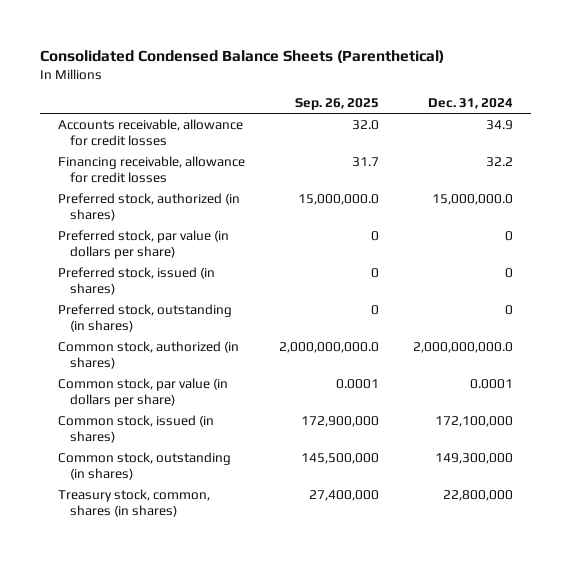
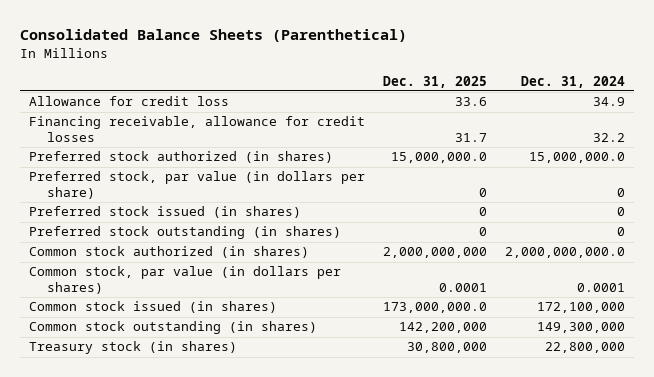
- Consolidated Condensed Balance Sheets (Parenthetical)
+ Consolidated Balance Sheets (Parenthetical)
- | Sep. 26, 2025 | Dec. 31, 2024
+ | Dec. 31, 2025 | Dec. 31, 2024
- Accounts receivable, allowance for credit losses | 32.0 | 34.9
+ Allowance for credit loss | 33.6 | 34.9
- Preferred stock, authorized (in shares) | 15,000,000.0 | 15,000,000.0
+ Preferred stock authorized (in shares) | 15,000,000.0 | 15,000,000.0
- Preferred stock, issued (in shares) | 0 | 0
- Preferred stock, outstanding (in shares) | 0 | 0
- Common stock, authorized (in shares) | 2,000,000,000.0 | 2,000,000,000.0
- Common stock, par value (in dollars per share) | 0.0001 | 0.0001
- Common stock, issued (in shares) | 172,900,000 | 172,100,000
- Common stock, outstanding (in shares) | 145,500,000 | 149,300,000
- Treasury stock, common, shares (in shares) | 27,400,000 | 22,800,000
+ Preferred stock issued (in shares) | 0 | 0
+ Preferred stock outstanding (in shares) | 0 | 0
+ Common stock authorized (in shares) | 2,000,000,000 | 2,000,000,000.0
+ Common stock, par value (in dollars per shares) | 0.0001 | 0.0001
+ Common stock issued (in shares) | 173,000,000.0 | 172,100,000
+ Common stock outstanding (in shares) | 142,200,000 | 149,300,000
+ Treasury stock (in shares) | 30,800,000 | 22,800,000

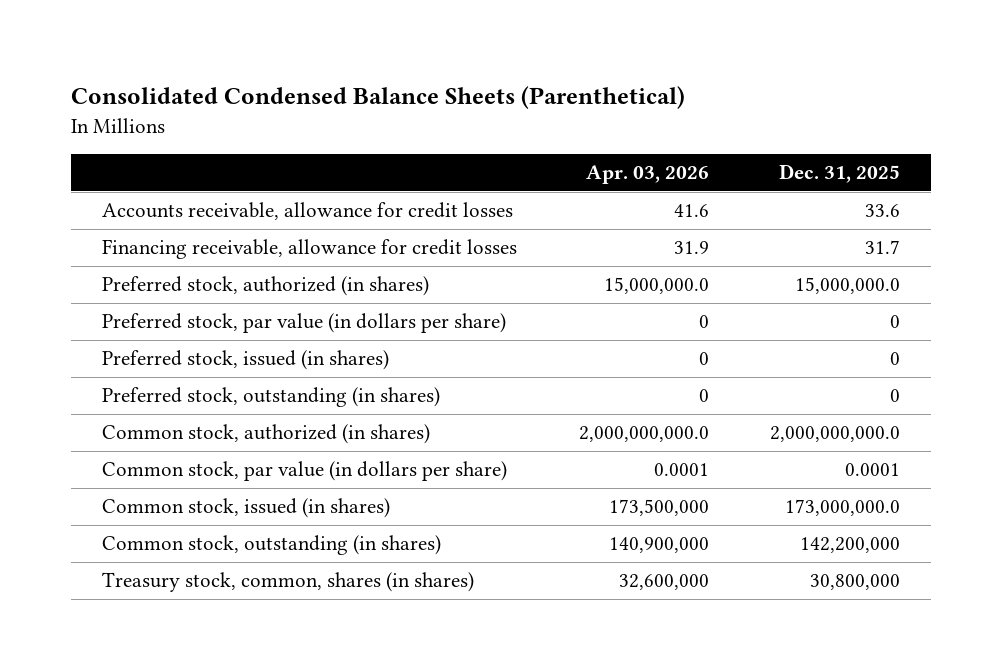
- Consolidated Balance Sheets (Parenthetical)
+ Consolidated Condensed Balance Sheets (Parenthetical)
- | Dec. 31, 2025 | Dec. 31, 2024
+ | Apr. 03, 2026 | Dec. 31, 2025
- Allowance for credit loss | 33.6 | 34.9
+ Accounts receivable, allowance for credit losses | 41.6 | 33.6
- Preferred stock authorized (in shares) | 15,000,000.0 | 15,000,000.0
+ Preferred stock, authorized (in shares) | 15,000,000.0 | 15,000,000.0
- Preferred stock issued (in shares) | 0 | 0
- Preferred stock outstanding (in shares) | 0 | 0
- Common stock authorized (in shares) | 2,000,000,000 | 2,000,000,000.0
- Common stock, par value (in dollars per shares) | 0.0001 | 0.0001
- Common stock issued (in shares) | 173,000,000.0 | 172,100,000
- Common stock outstanding (in shares) | 142,200,000 | 149,300,000
- Treasury stock (in shares) | 30,800,000 | 22,800,000
+ Preferred stock, issued (in shares) | 0 | 0
+ Preferred stock, outstanding (in shares) | 0 | 0
+ Common stock, authorized (in shares) | 2,000,000,000.0 | 2,000,000,000.0
+ Common stock, par value (in dollars per share) | 0.0001 | 0.0001
+ Common stock, issued (in shares) | 173,500,000 | 173,000,000.0
+ Common stock, outstanding (in shares) | 140,900,000 | 142,200,000
+ Treasury stock, common, shares (in shares) | 32,600,000 | 30,800,000

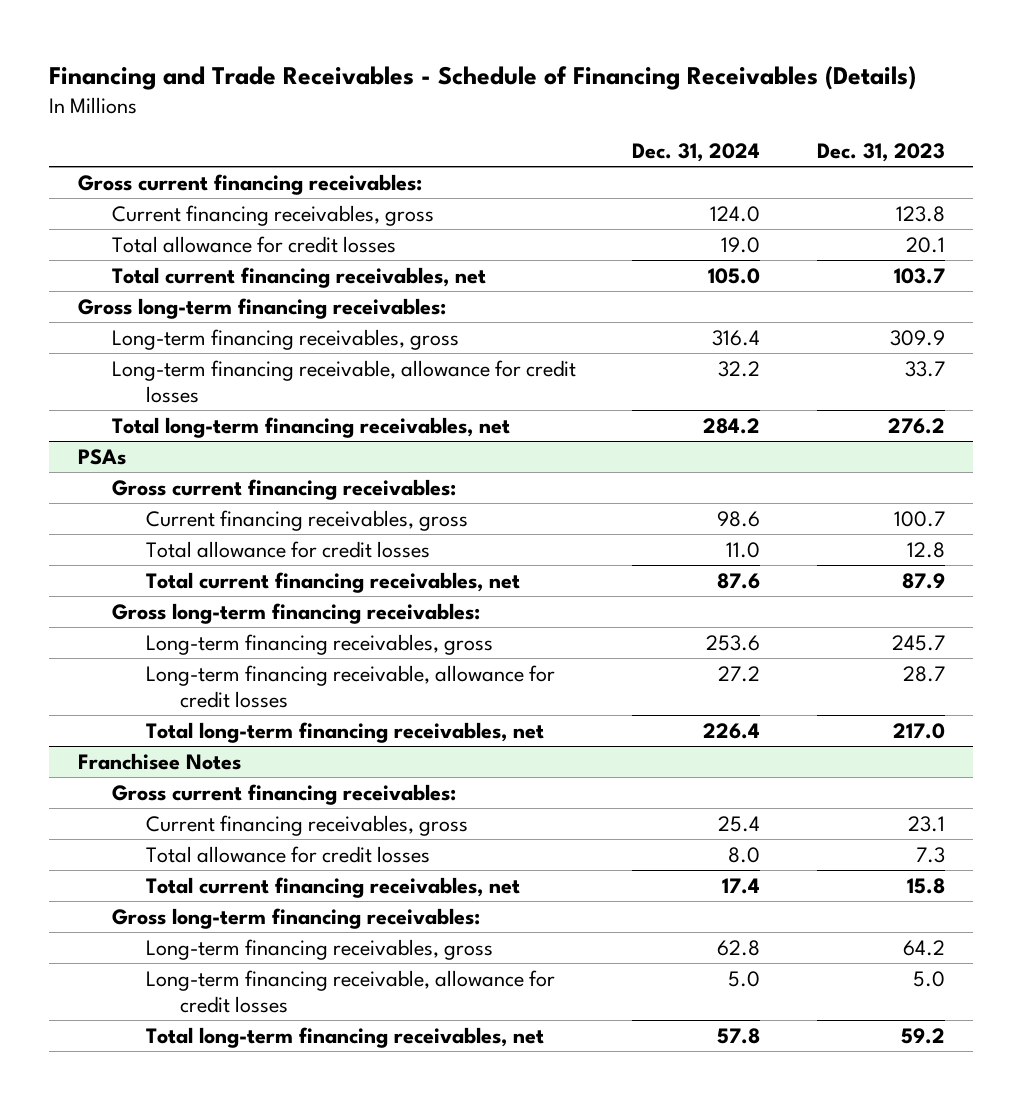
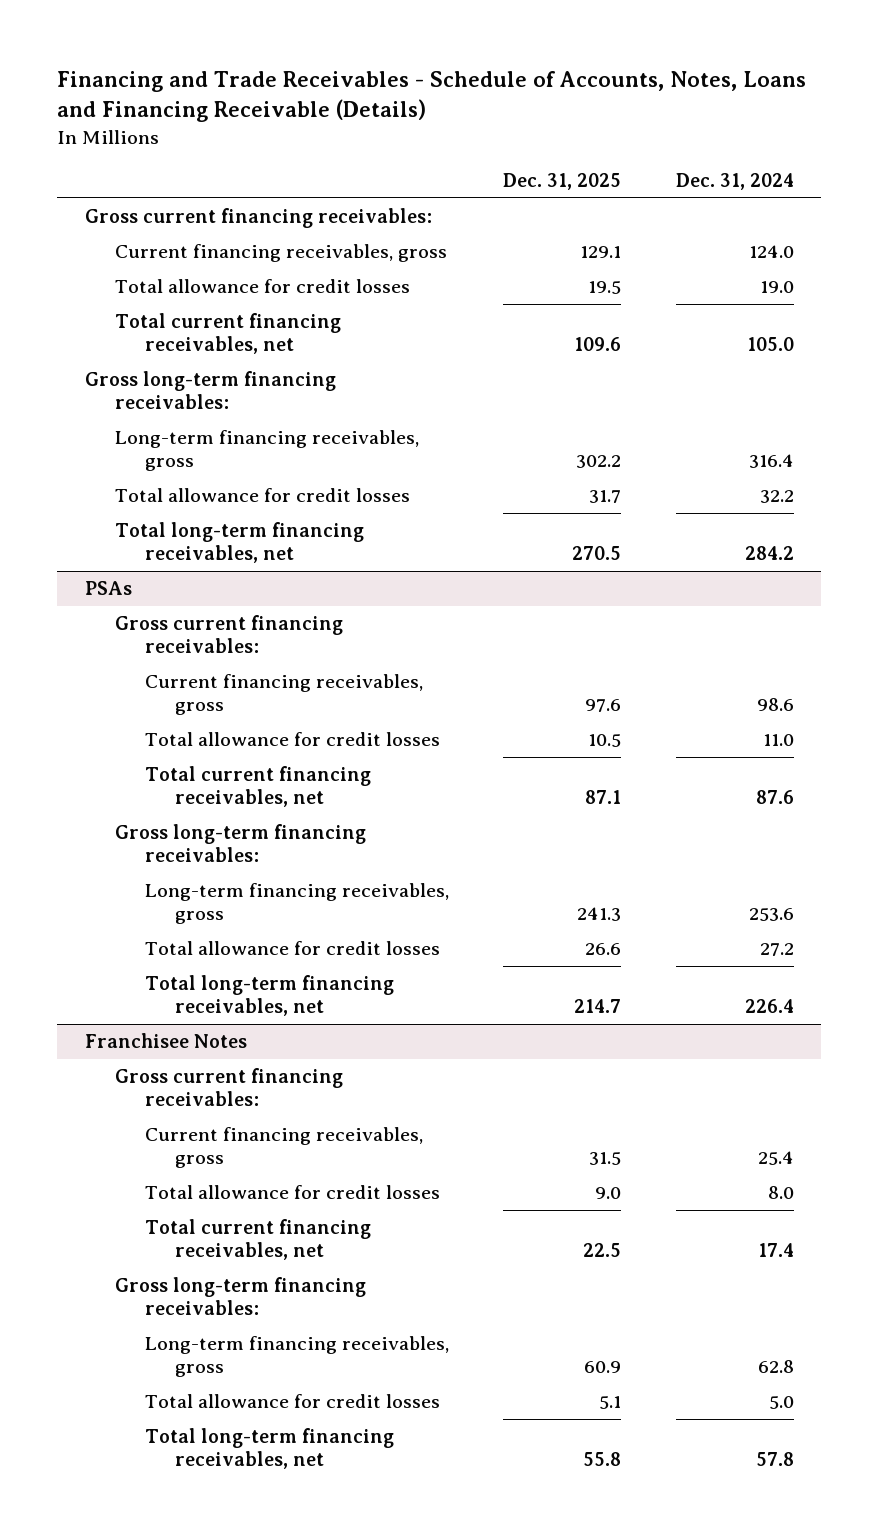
- Financing and Trade Receivables - Schedule of Financing Receivables (Details)
+ Financing and Trade Receivables - Schedule of Accounts, Notes, Loans and Financing Receivable (Details)
- | Dec. 31, 2024 | Dec. 31, 2023
+ | Dec. 31, 2025 | Dec. 31, 2024
- Long-term financing receivable, allowance for credit losses | 32.2 | 33.7
+ Total allowance for credit losses | 31.7 | 32.2
@ PSAs
- Long-term financing receivable, allowance for credit losses | 27.2 | 28.7
+ Total allowance for credit losses | 26.6 | 27.2
@ Franchisee Notes
- Long-term financing receivable, allowance for credit losses | 5.0 | 5.0
+ Total allowance for credit losses | 5.1 | 5.0

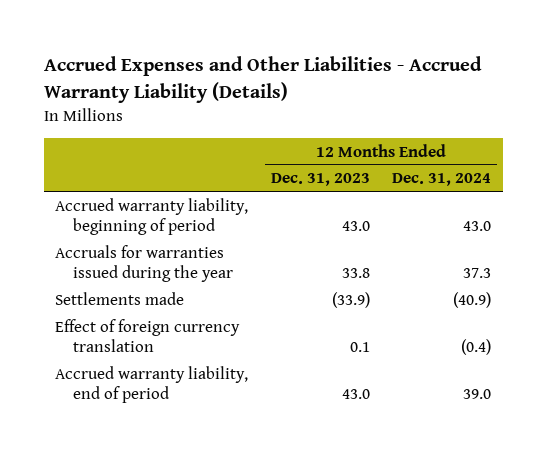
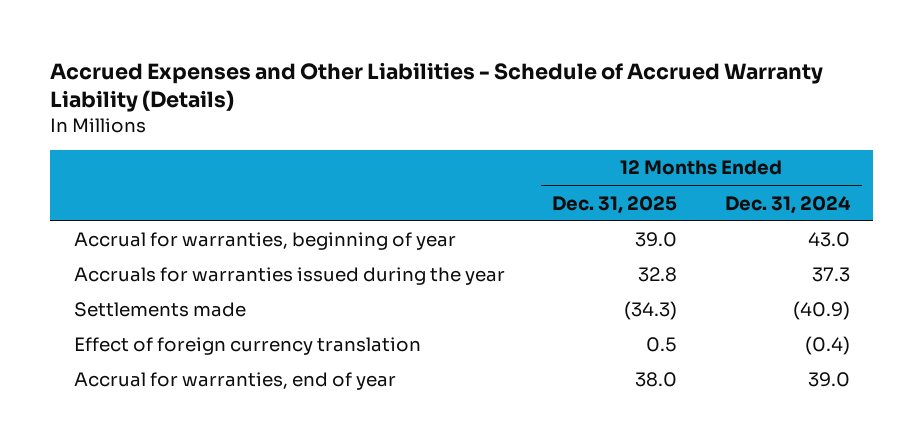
- Accrued Expenses and Other Liabilities - Accrued Warranty Liability (Details)
+ Accrued Expenses and Other Liabilities - Schedule of Accrued Warranty Liability (Details)
- | 12 Months Ended Dec. 31, 2023 | 12 Months Ended Dec. 31, 2024
+ | 12 Months Ended Dec. 31, 2025 | 12 Months Ended Dec. 31, 2024
- Accrued warranty liability, beginning of period | 43.0 | 43.0
+ Accrual for warranties, beginning of year | 39.0 | 43.0
- Accrued warranty liability, end of period | 43.0 | 39.0
+ Accrual for warranties, end of year | 38.0 | 39.0

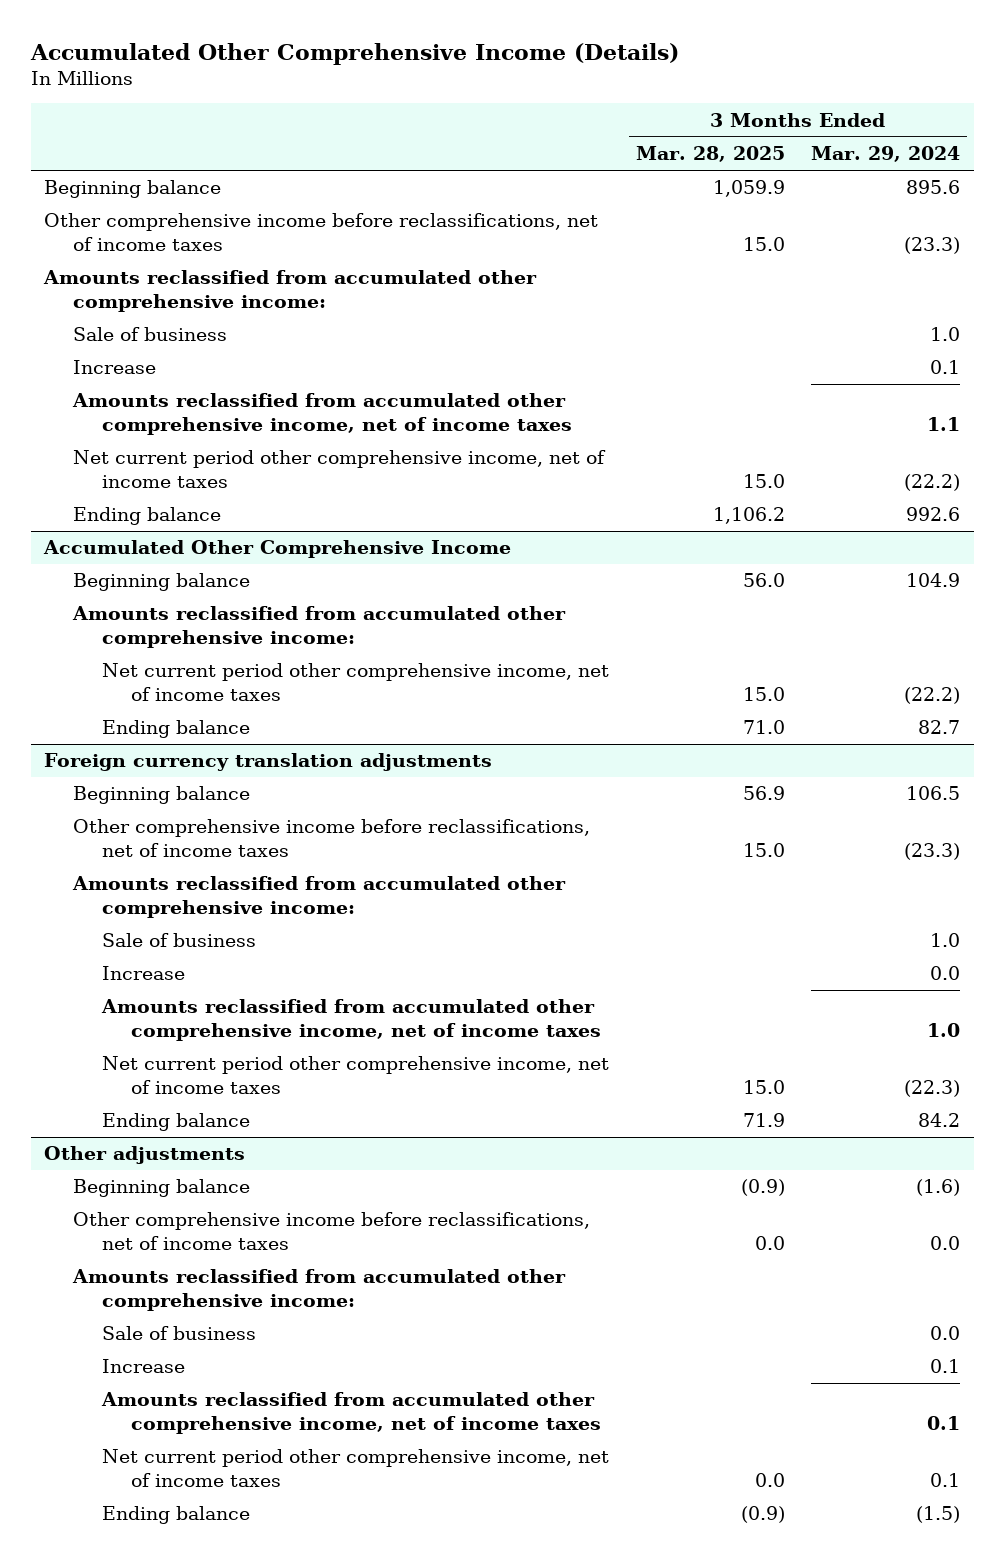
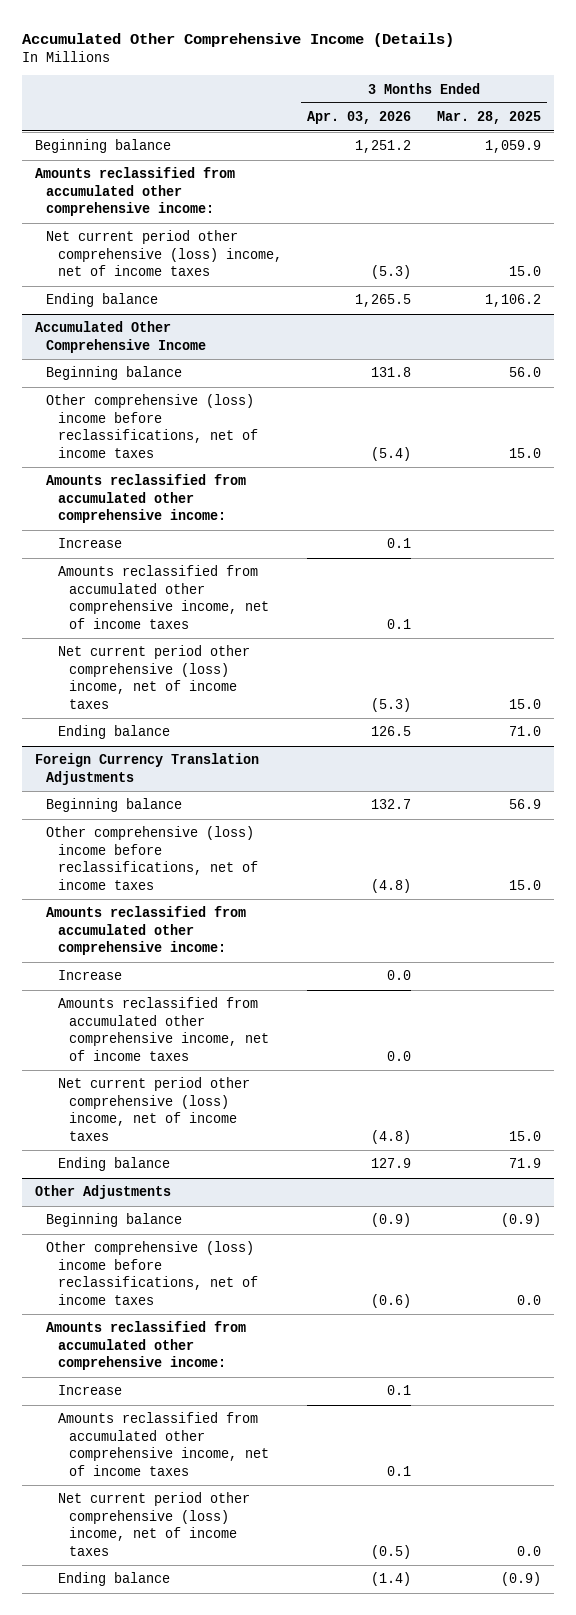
- | 3 Months Ended Mar. 28, 2025 | 3 Months Ended Mar. 29, 2024
+ | 3 Months Ended Apr. 03, 2026 | 3 Months Ended Mar. 28, 2025
- Other comprehensive income before reclassifications, net of income taxes | 15.0 | (23.3)
- Sale of business | | 1.0
- Increase | | 0.1
- Amounts reclassified from accumulated other comprehensive income, net of income taxes | | 1.1
- Net current period other comprehensive income, net of income taxes | 15.0 | (22.2)
+ Net current period other comprehensive (loss) income, net of income taxes | (5.3) | 15.0
@ Accumulated Other Comprehensive Income
+ Other comprehensive (loss) income before reclassifications, net of income taxes | (5.4) | 15.0
- Net current period other comprehensive income, net of income taxes | 15.0 | (22.2)
+ Increase | 0.1 |
+ Amounts reclassified from accumulated other comprehensive income, net of income taxes | 0.1 |
+ Net current period other comprehensive (loss) income, net of income taxes | (5.3) | 15.0
- Foreign currency translation adjustments
+ Foreign Currency Translation Adjustments
- Other comprehensive income before reclassifications, net of income taxes | 15.0 | (23.3)
+ Other comprehensive (loss) income before reclassifications, net of income taxes | (4.8) | 15.0
- Sale of business | | 1.0
- Net current period other comprehensive income, net of income taxes | 15.0 | (22.3)
+ Net current period other comprehensive (loss) income, net of income taxes | (4.8) | 15.0
- Other adjustments
+ Other Adjustments
- Other comprehensive income before reclassifications, net of income taxes | 0.0 | 0.0
+ Other comprehensive (loss) income before reclassifications, net of income taxes | (0.6) | 0.0
- Sale of business | | 0.0
- Net current period other comprehensive income, net of income taxes | 0.0 | 0.1
+ Net current period other comprehensive (loss) income, net of income taxes | (0.5) | 0.0

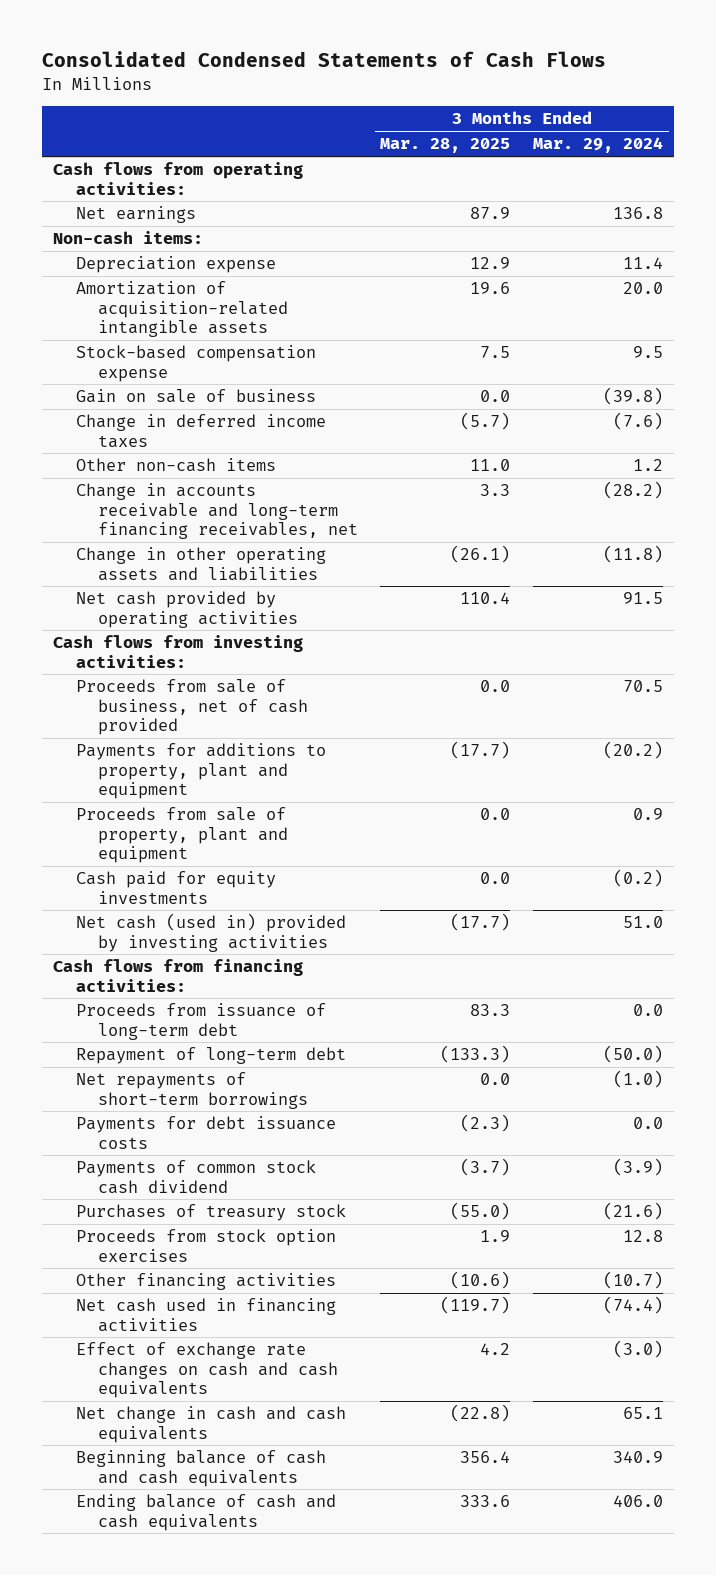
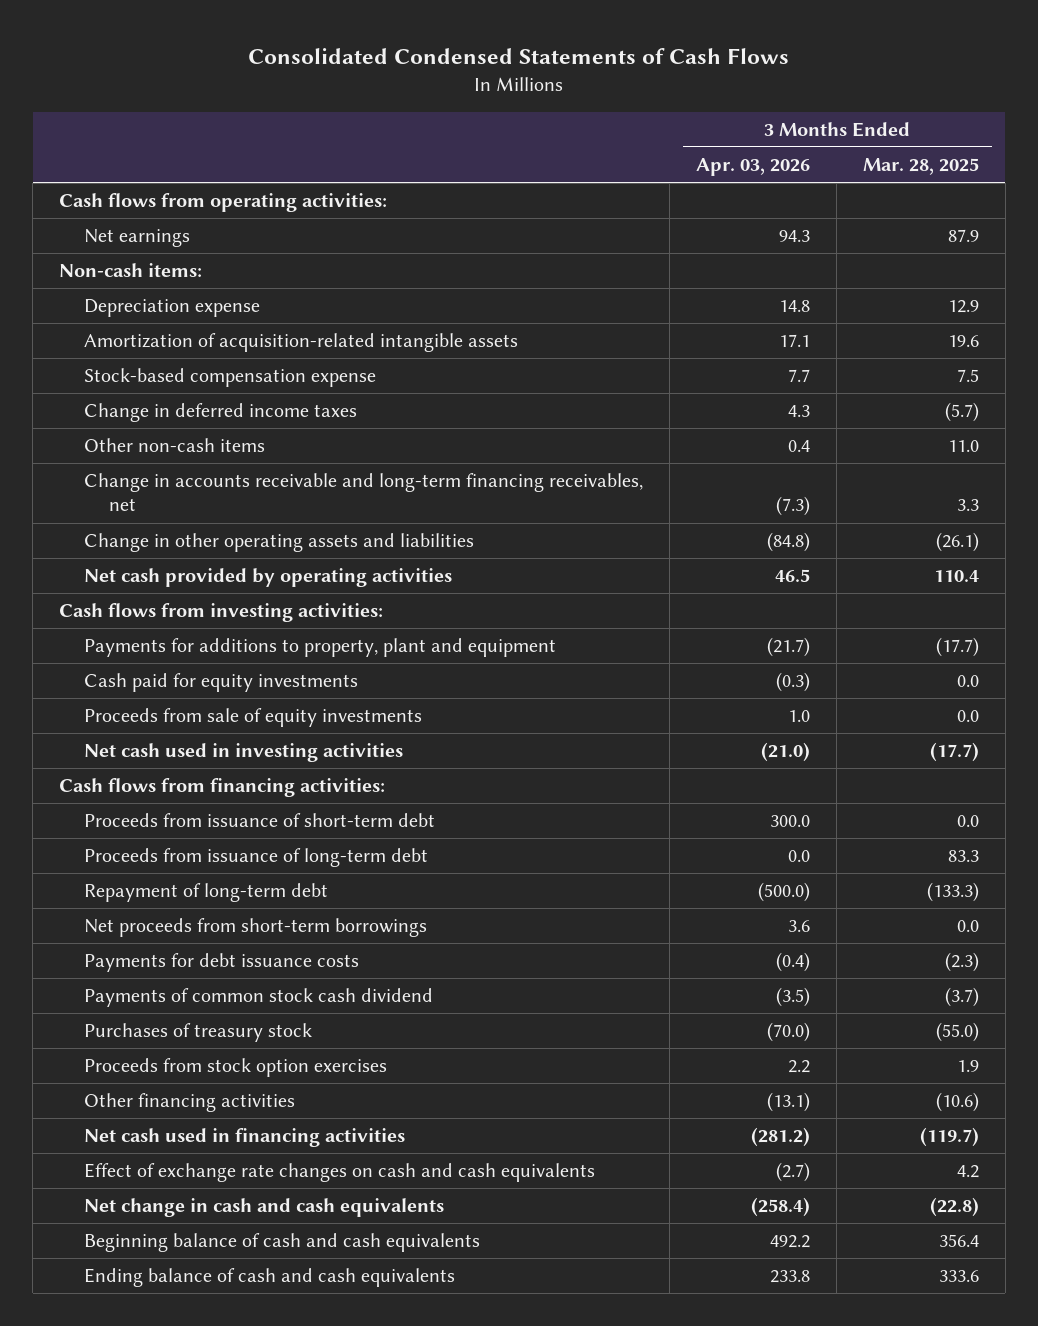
- | 3 Months Ended Mar. 28, 2025 | 3 Months Ended Mar. 29, 2024
+ | 3 Months Ended Apr. 03, 2026 | 3 Months Ended Mar. 28, 2025
- Gain on sale of business | 0.0 | (39.8)
- Proceeds from sale of business, net of cash provided | 0.0 | 70.5
- Proceeds from sale of property, plant and equipment | 0.0 | 0.9
- Net cash (used in) provided by investing activities | (17.7) | 51.0
+ Proceeds from sale of equity investments | 1.0 | 0.0
+ Net cash used in investing activities | (21.0) | (17.7)
+ Proceeds from issuance of short-term debt | 300.0 | 0.0
- Net repayments of short-term borrowings | 0.0 | (1.0)
+ Net proceeds from short-term borrowings | 3.6 | 0.0

